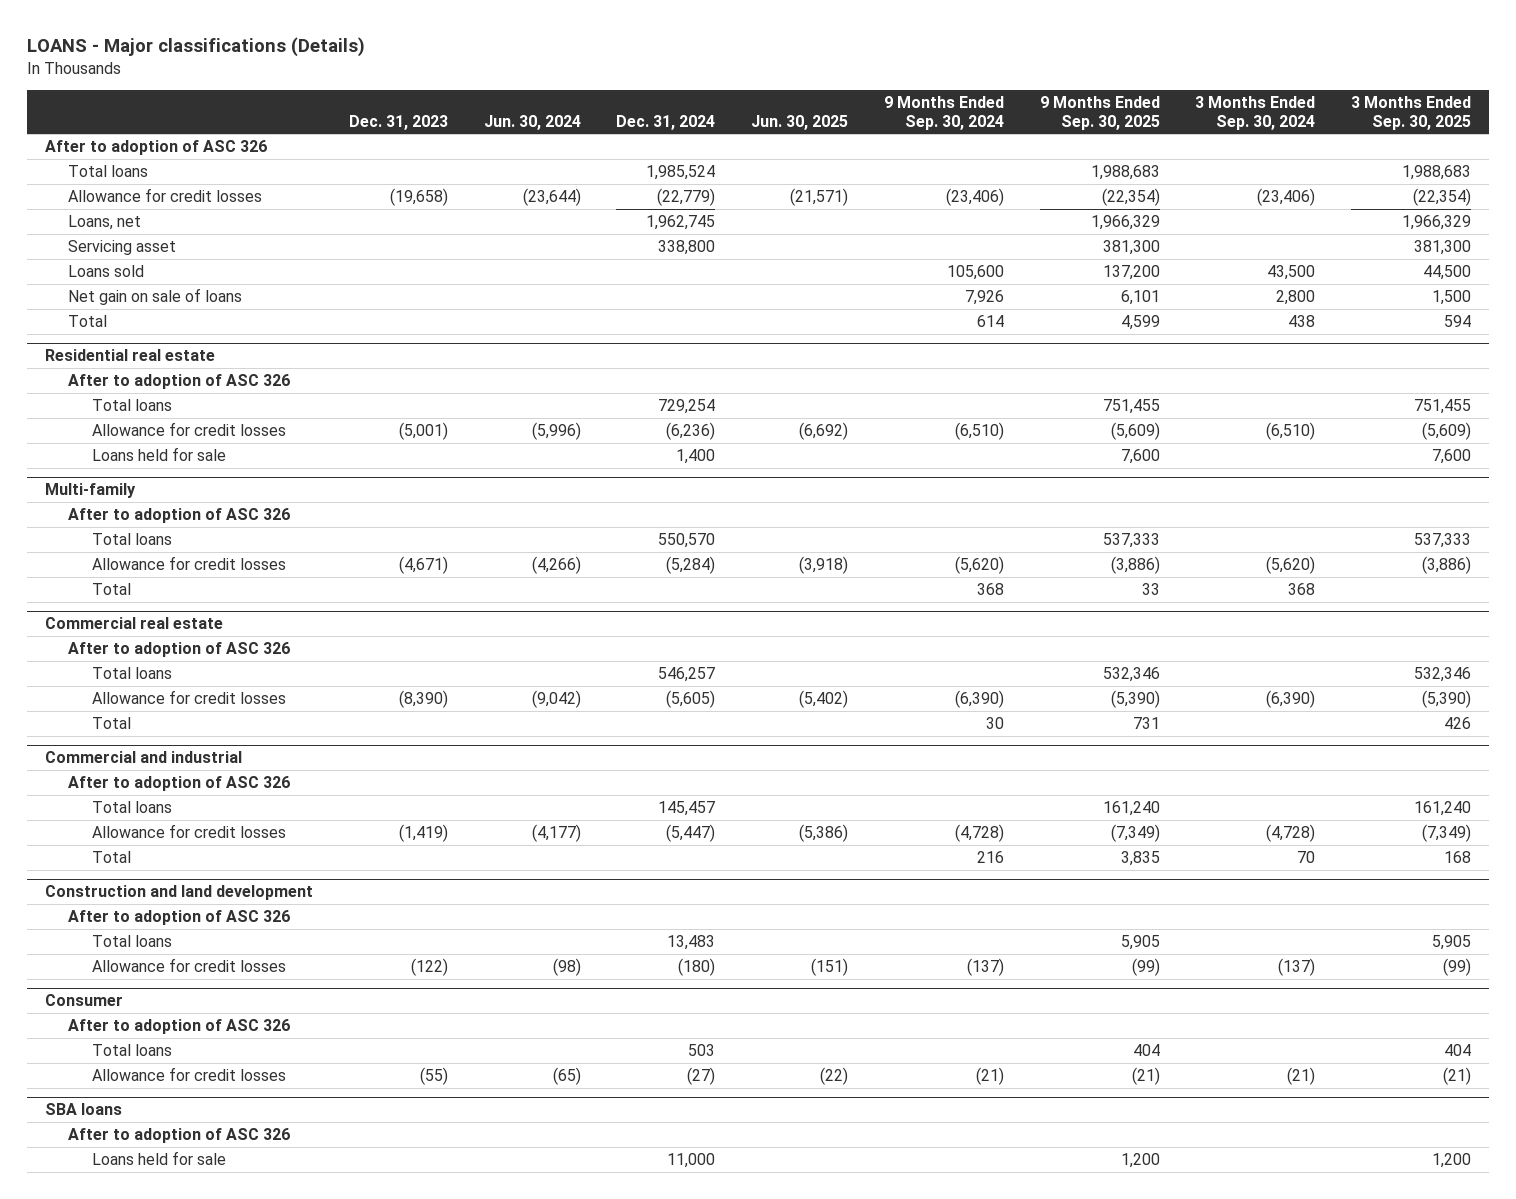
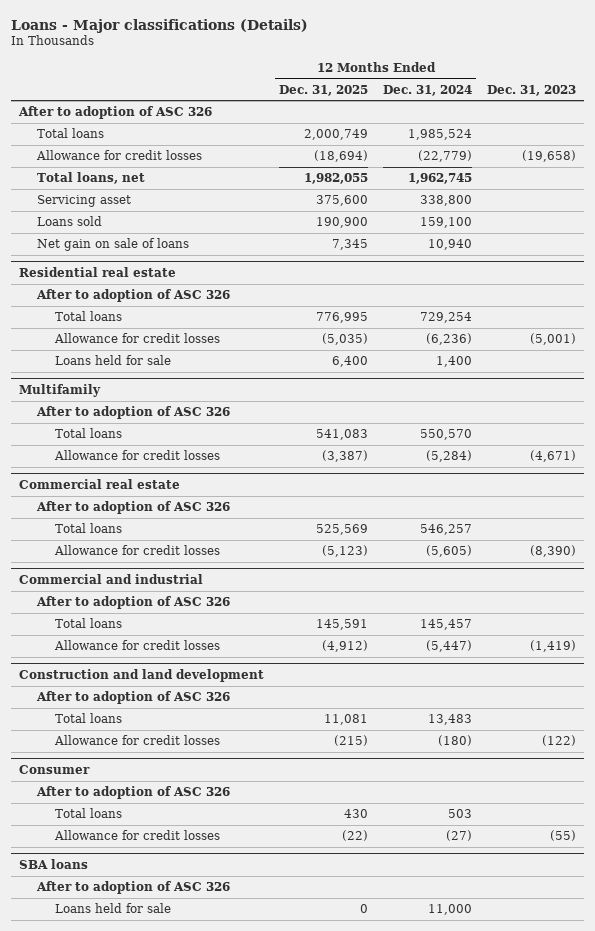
- LOANS - Major classifications (Details)
+ Loans - Major classifications (Details)
- | Dec. 31, 2023 | Jun. 30, 2024 | Dec. 31, 2024 | Jun. 30, 2025 | 9 Months Ended Sep. 30, 2024 | 9 Months Ended Sep. 30, 2025 | 3 Months Ended Sep. 30, 2024 | 3 Months Ended Sep. 30, 2025
+ | 12 Months Ended Dec. 31, 2025 | 12 Months Ended Dec. 31, 2024 | Dec. 31, 2023
- Loans, net | | | 1,962,745 | | | 1,966,329 | | 1,966,329
+ Total loans, net | 1,982,055 | 1,962,745 |
- Total | | | | | 614 | 4,599 | 438 | 594
- Multi-family
+ Multifamily
- Total | | | | | 368 | 33 | 368 |
@ Commercial real estate
- Total | | | | | 30 | 731 | | 426
@ Commercial and industrial
- Total | | | | | 216 | 3,835 | 70 | 168

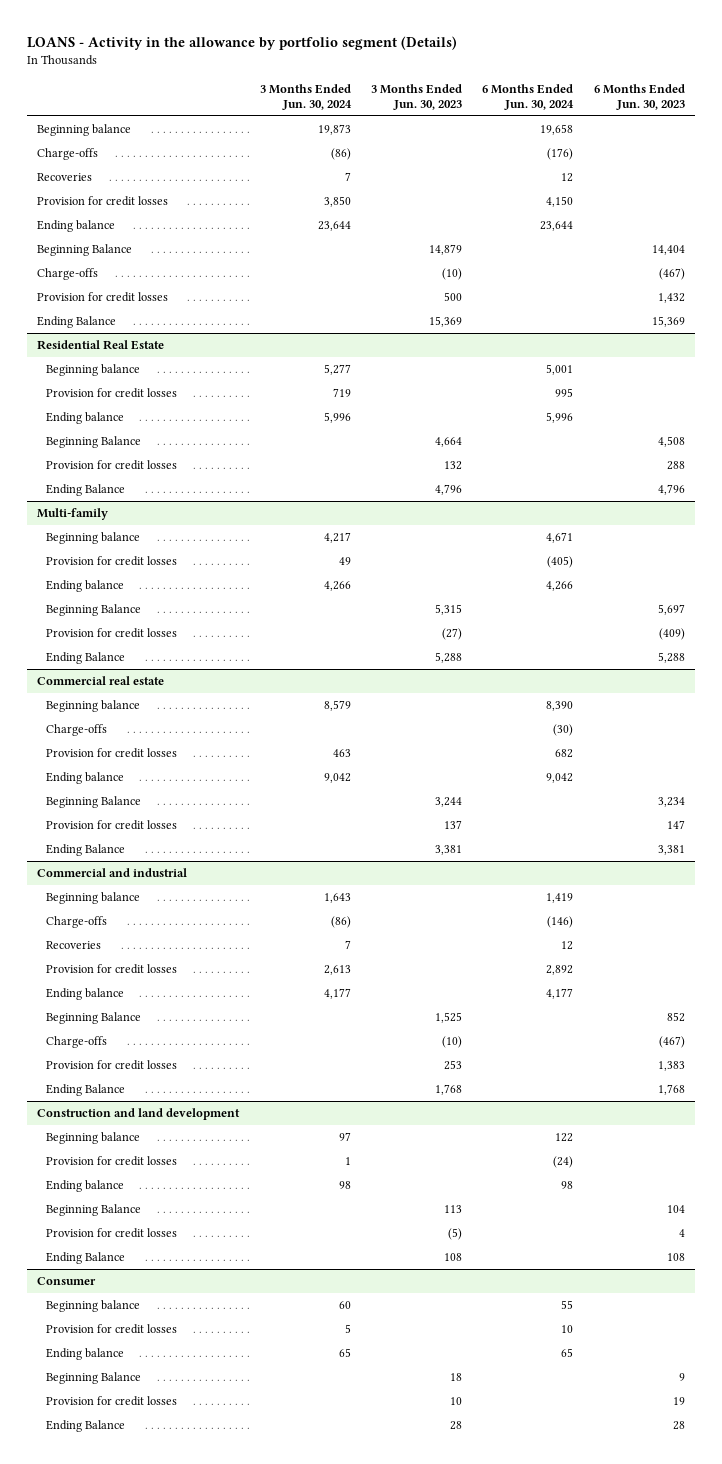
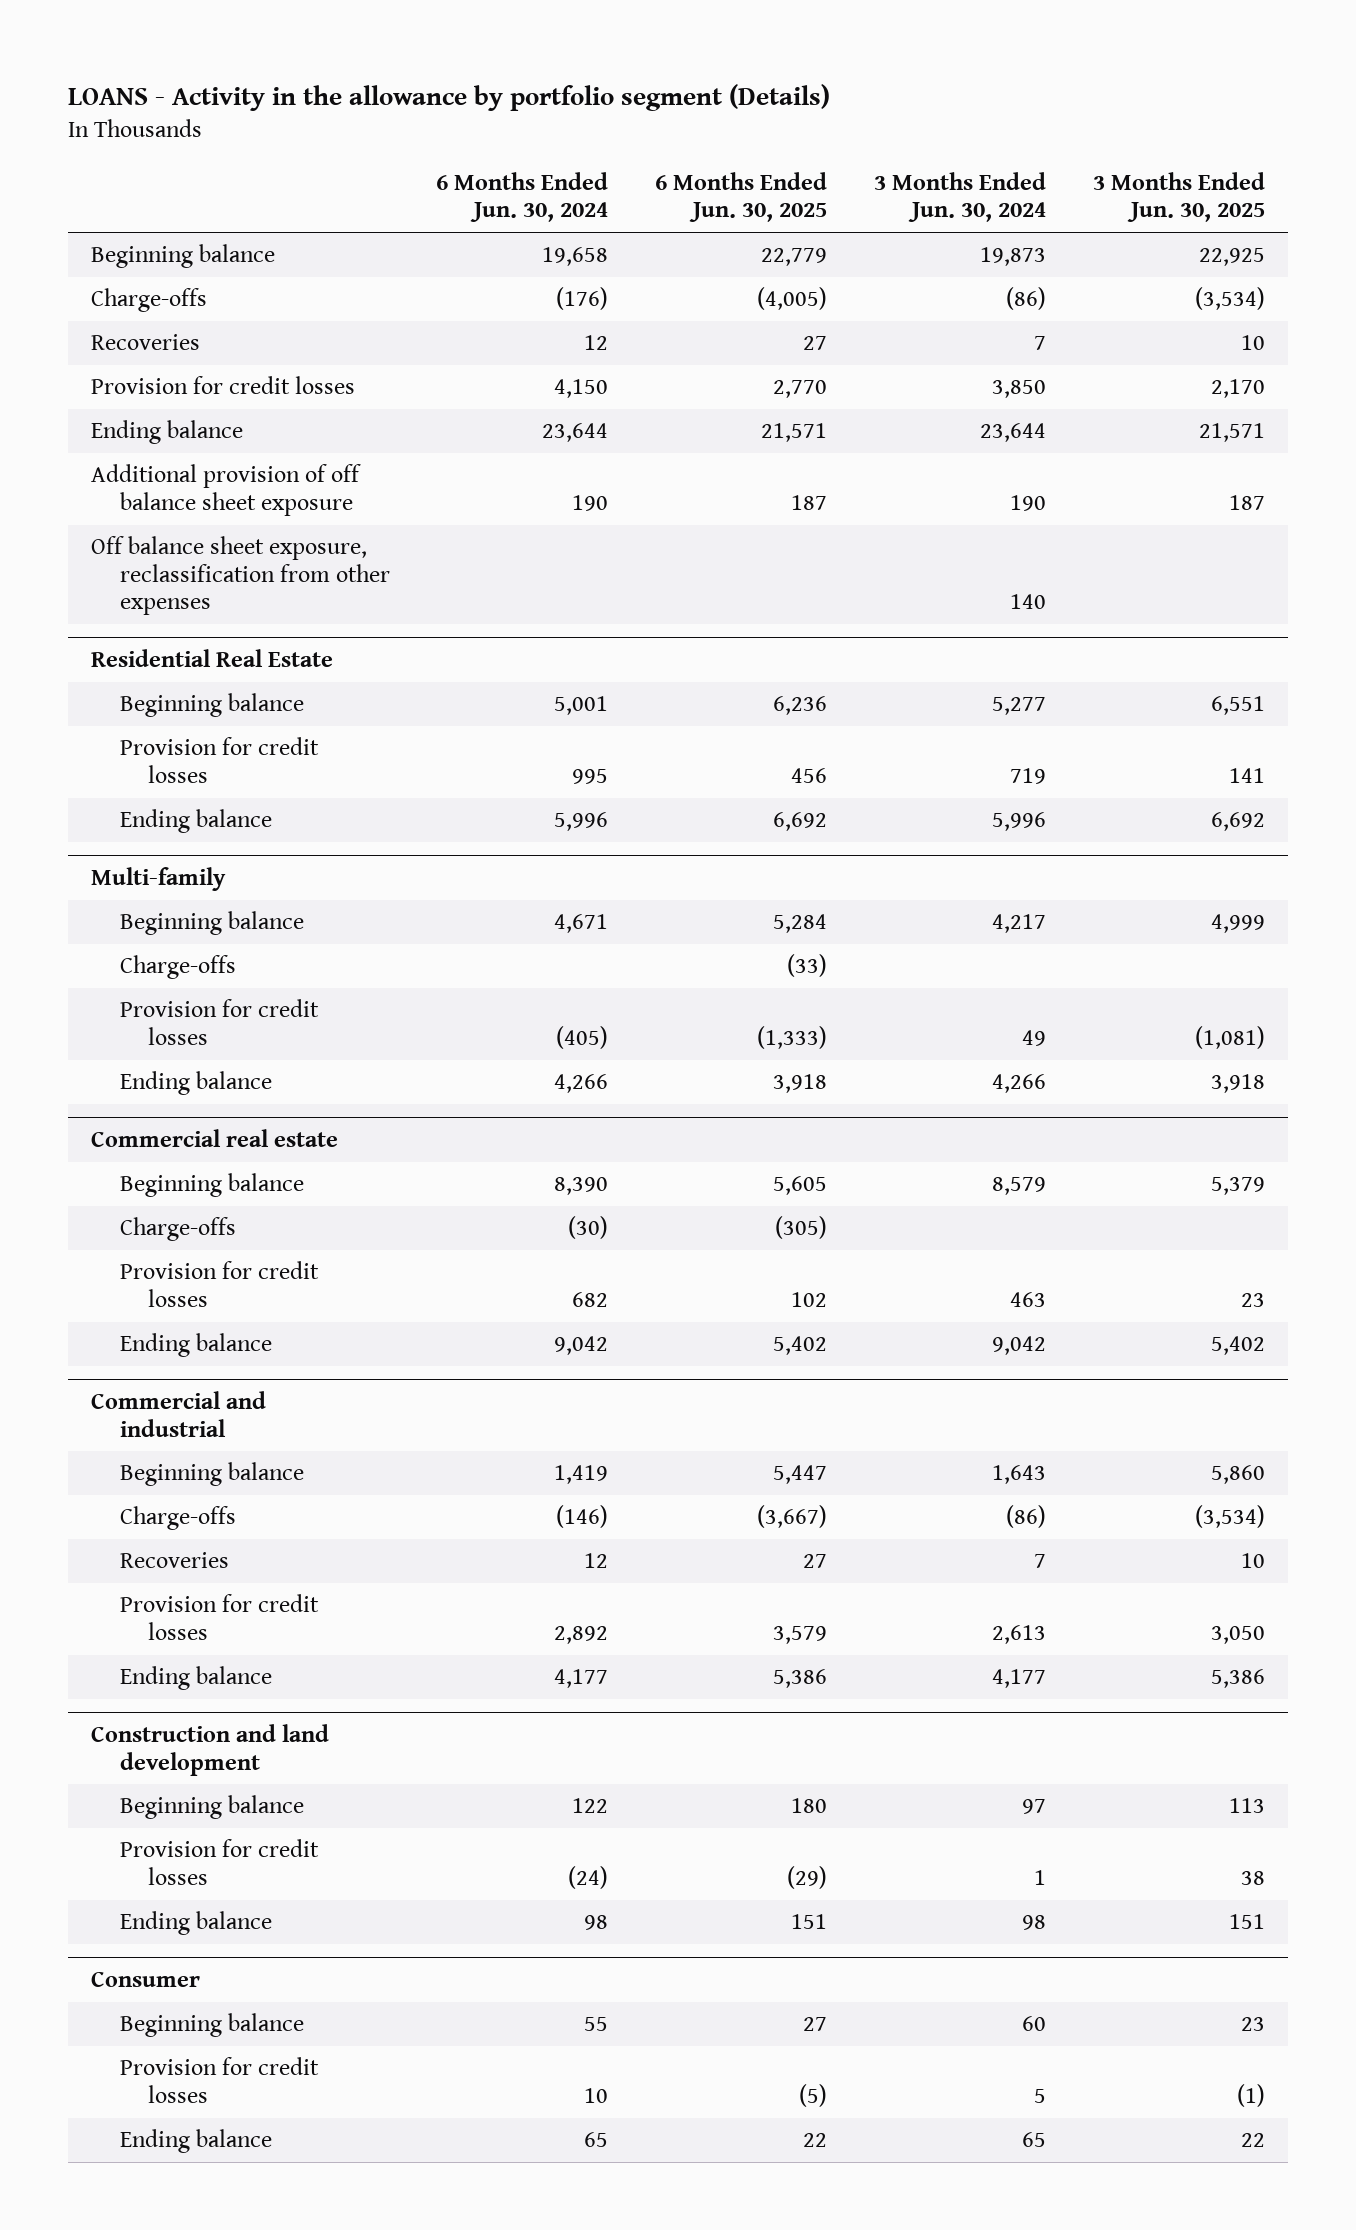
- | 3 Months Ended Jun. 30, 2024 | 3 Months Ended Jun. 30, 2023 | 6 Months Ended Jun. 30, 2024 | 6 Months Ended Jun. 30, 2023
+ | 6 Months Ended Jun. 30, 2024 | 6 Months Ended Jun. 30, 2025 | 3 Months Ended Jun. 30, 2024 | 3 Months Ended Jun. 30, 2025
- Beginning Balance | | 14,879 | | 14,404
- Charge-offs | | (10) | | (467)
- Provision for credit losses | | 500 | | 1,432
- Ending Balance | | 15,369 | | 15,369
+ Additional provision of off balance sheet exposure | 190 | 187 | 190 | 187
+ Off balance sheet exposure, reclassification from other expenses | | | 140 |
@ Residential Real Estate
- Beginning Balance | | 4,664 | | 4,508
- Provision for credit losses | | 132 | | 288
- Ending Balance | | 4,796 | | 4,796
@ Multi-family
+ Charge-offs | | (33) | |
- Beginning Balance | | 5,315 | | 5,697
- Provision for credit losses | | (27) | | (409)
- Ending Balance | | 5,288 | | 5,288
@ Commercial real estate
- Beginning Balance | | 3,244 | | 3,234
- Provision for credit losses | | 137 | | 147
- Ending Balance | | 3,381 | | 3,381
@ Commercial and industrial
- Beginning Balance | | 1,525 | | 852
- Charge-offs | | (10) | | (467)
- Provision for credit losses | | 253 | | 1,383
- Ending Balance | | 1,768 | | 1,768
@ Construction and land development
- Beginning Balance | | 113 | | 104
- Provision for credit losses | | (5) | | 4
- Ending Balance | | 108 | | 108
@ Consumer
- Beginning Balance | | 18 | | 9
- Provision for credit losses | | 10 | | 19
- Ending Balance | | 28 | | 28

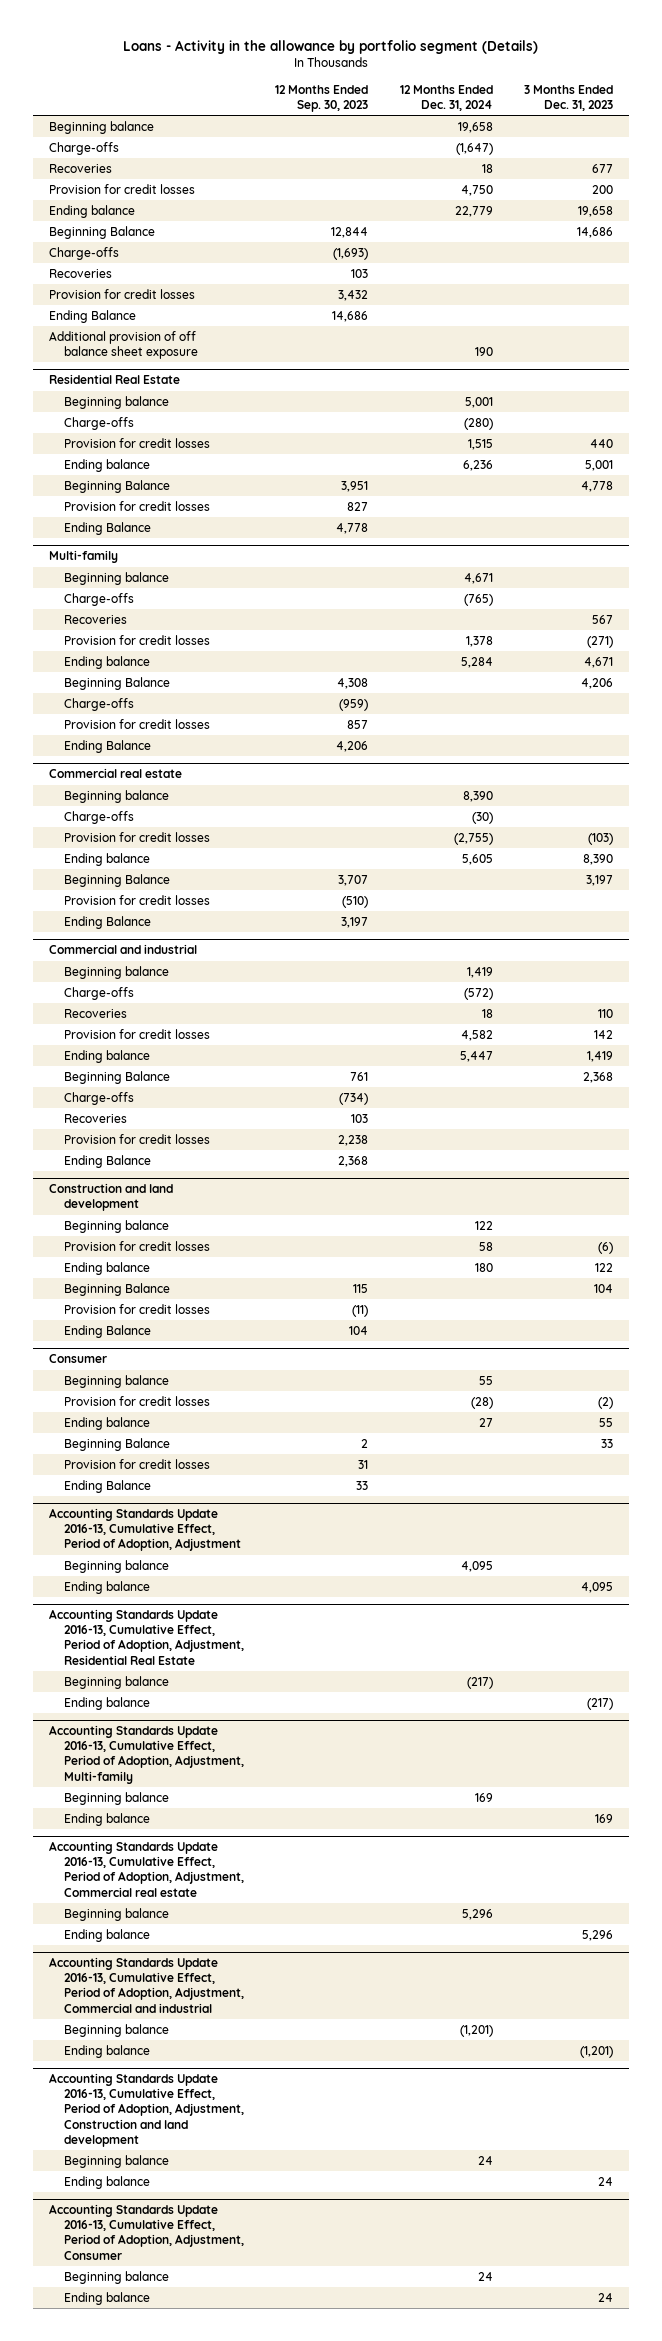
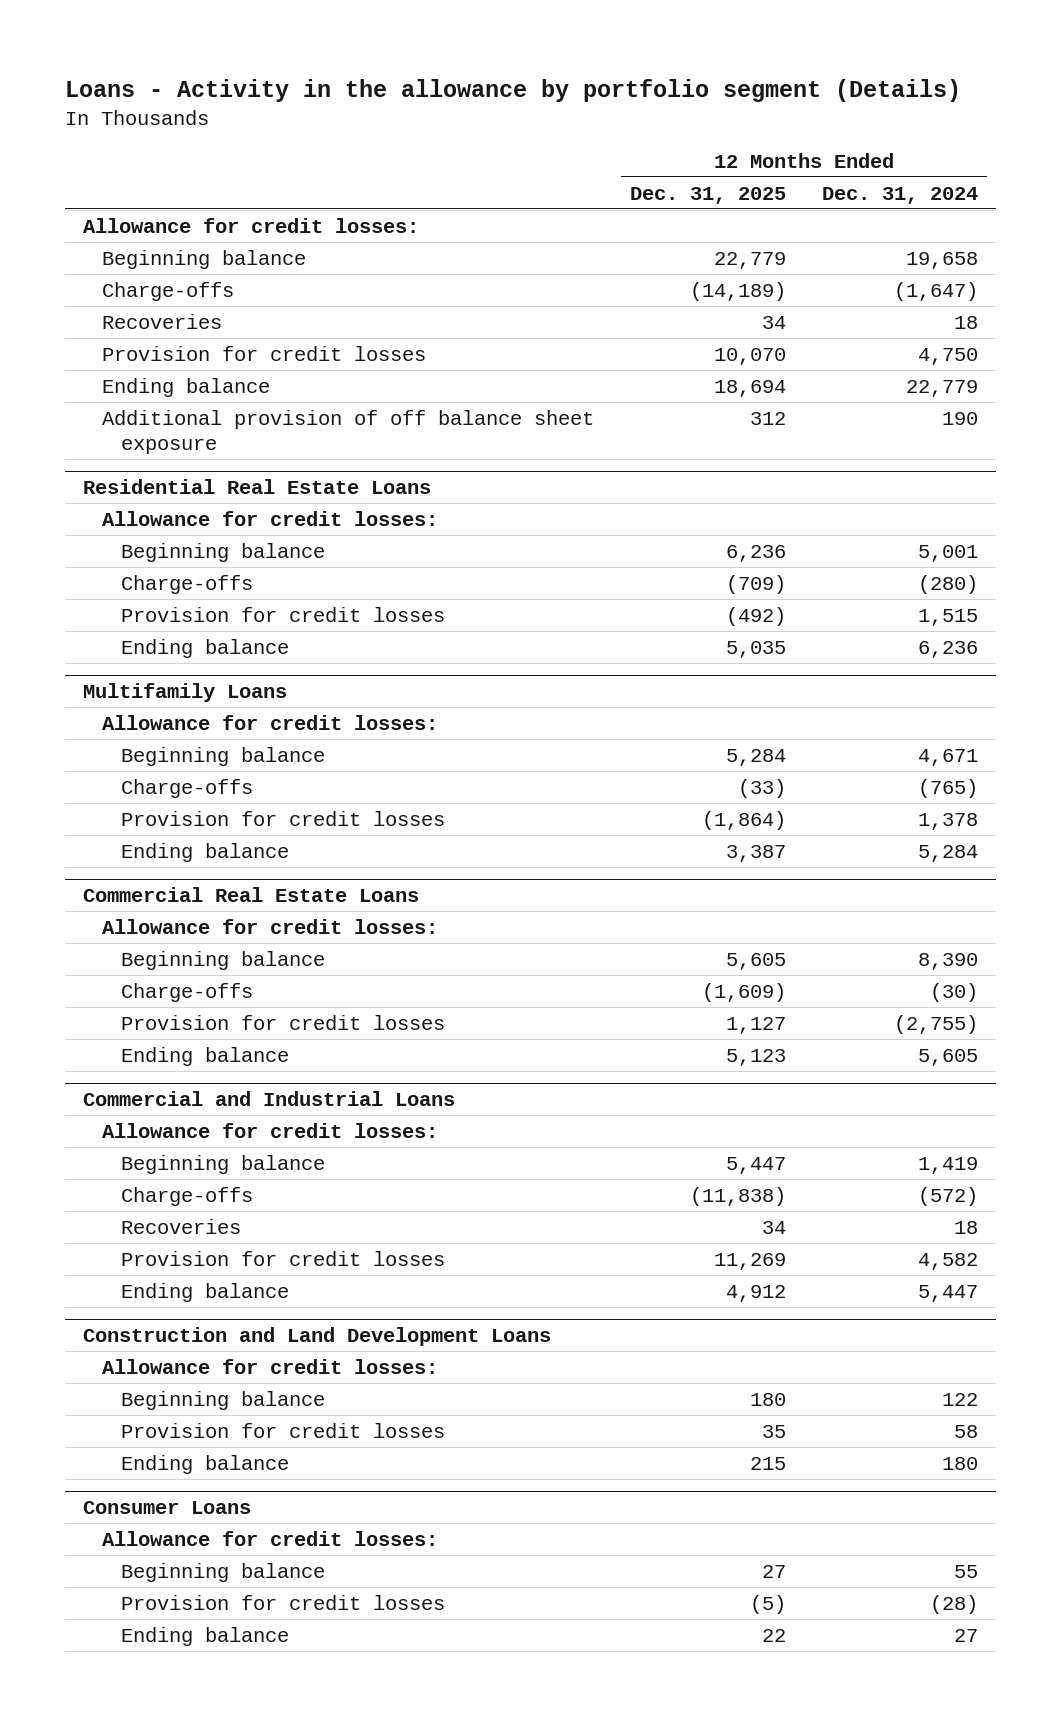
- | 12 Months Ended Sep. 30, 2023 | 12 Months Ended Dec. 31, 2024 | 3 Months Ended Dec. 31, 2023
+ | 12 Months Ended Dec. 31, 2025 | 12 Months Ended Dec. 31, 2024
+ Allowance for credit losses:
- Beginning Balance | 12,844 | | 14,686
- Charge-offs | (1,693) | |
- Recoveries | 103 | |
- Provision for credit losses | 3,432 | |
- Ending Balance | 14,686 | |
- Residential Real Estate
+ Residential Real Estate Loans
+ Allowance for credit losses:
- Beginning Balance | 3,951 | | 4,778
- Provision for credit losses | 827 | |
- Ending Balance | 4,778 | |
- Multi-family
+ Multifamily Loans
+ Allowance for credit losses:
- Recoveries | | | 567
- Beginning Balance | 4,308 | | 4,206
- Charge-offs | (959) | |
- Provision for credit losses | 857 | |
- Ending Balance | 4,206 | |
- Commercial real estate
+ Commercial Real Estate Loans
+ Allowance for credit losses:
- Beginning Balance | 3,707 | | 3,197
- Provision for credit losses | (510) | |
- Ending Balance | 3,197 | |
- Commercial and industrial
+ Commercial and Industrial Loans
+ Allowance for credit losses:
- Beginning Balance | 761 | | 2,368
- Charge-offs | (734) | |
- Recoveries | 103 | |
- Provision for credit losses | 2,238 | |
- Ending Balance | 2,368 | |
- Construction and land development
+ Construction and Land Development Loans
+ Allowance for credit losses:
- Beginning Balance | 115 | | 104
- Provision for credit losses | (11) | |
- Ending Balance | 104 | |
- Consumer
+ Consumer Loans
+ Allowance for credit losses:
- Beginning Balance | 2 | | 33
- Provision for credit losses | 31 | |
- Ending Balance | 33 | |
- Accounting Standards Update 2016-13, Cumulative Effect, Period of Adoption, Adjustment
- Beginning balance | | 4,095 |
- Ending balance | | | 4,095
- Accounting Standards Update 2016-13, Cumulative Effect, Period of Adoption, Adjustment, Residential Real Estate
- Beginning balance | | (217) |
- Ending balance | | | (217)
- Accounting Standards Update 2016-13, Cumulative Effect, Period of Adoption, Adjustment, Multi-family
- Beginning balance | | 169 |
- Ending balance | | | 169
- Accounting Standards Update 2016-13, Cumulative Effect, Period of Adoption, Adjustment, Commercial real estate
- Beginning balance | | 5,296 |
- Ending balance | | | 5,296
- Accounting Standards Update 2016-13, Cumulative Effect, Period of Adoption, Adjustment, Commercial and industrial
- Beginning balance | | (1,201) |
- Ending balance | | | (1,201)
- Accounting Standards Update 2016-13, Cumulative Effect, Period of Adoption, Adjustment, Construction and land development
- Beginning balance | | 24 |
- Ending balance | | | 24
- Accounting Standards Update 2016-13, Cumulative Effect, Period of Adoption, Adjustment, Consumer
- Beginning balance | | 24 |
- Ending balance | | | 24

